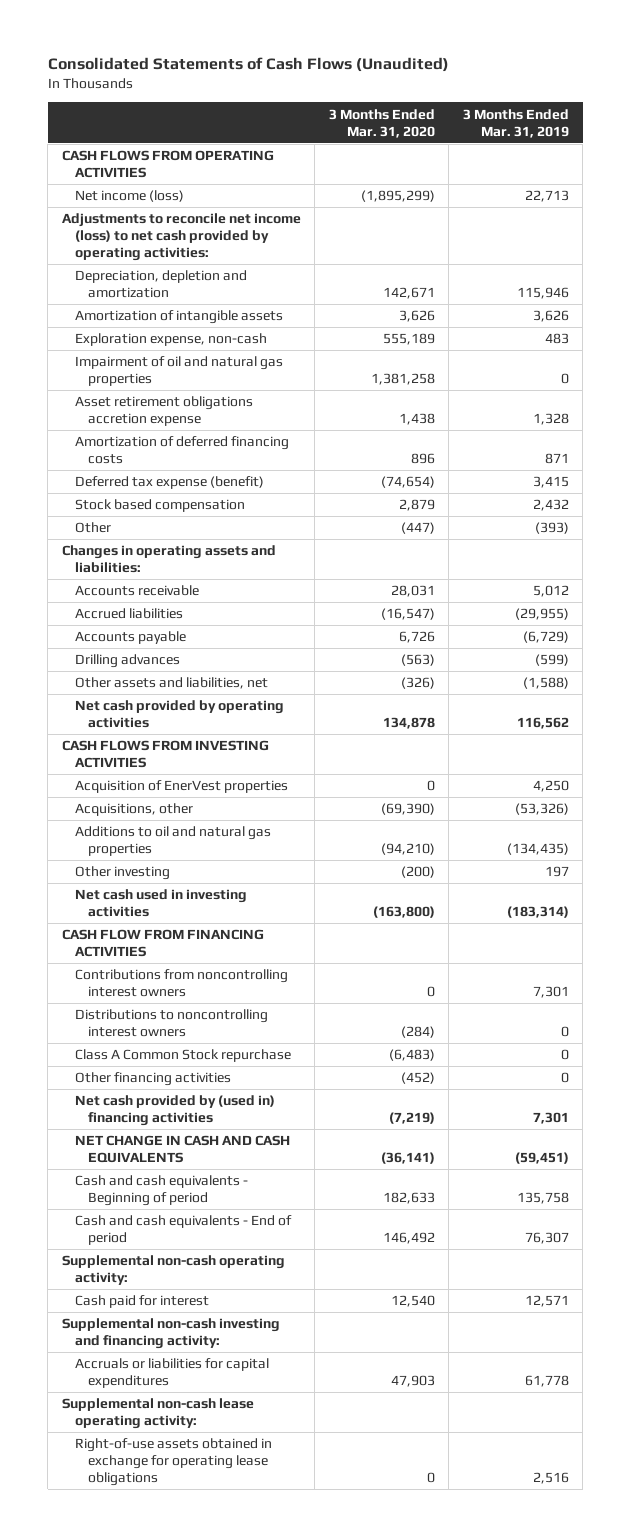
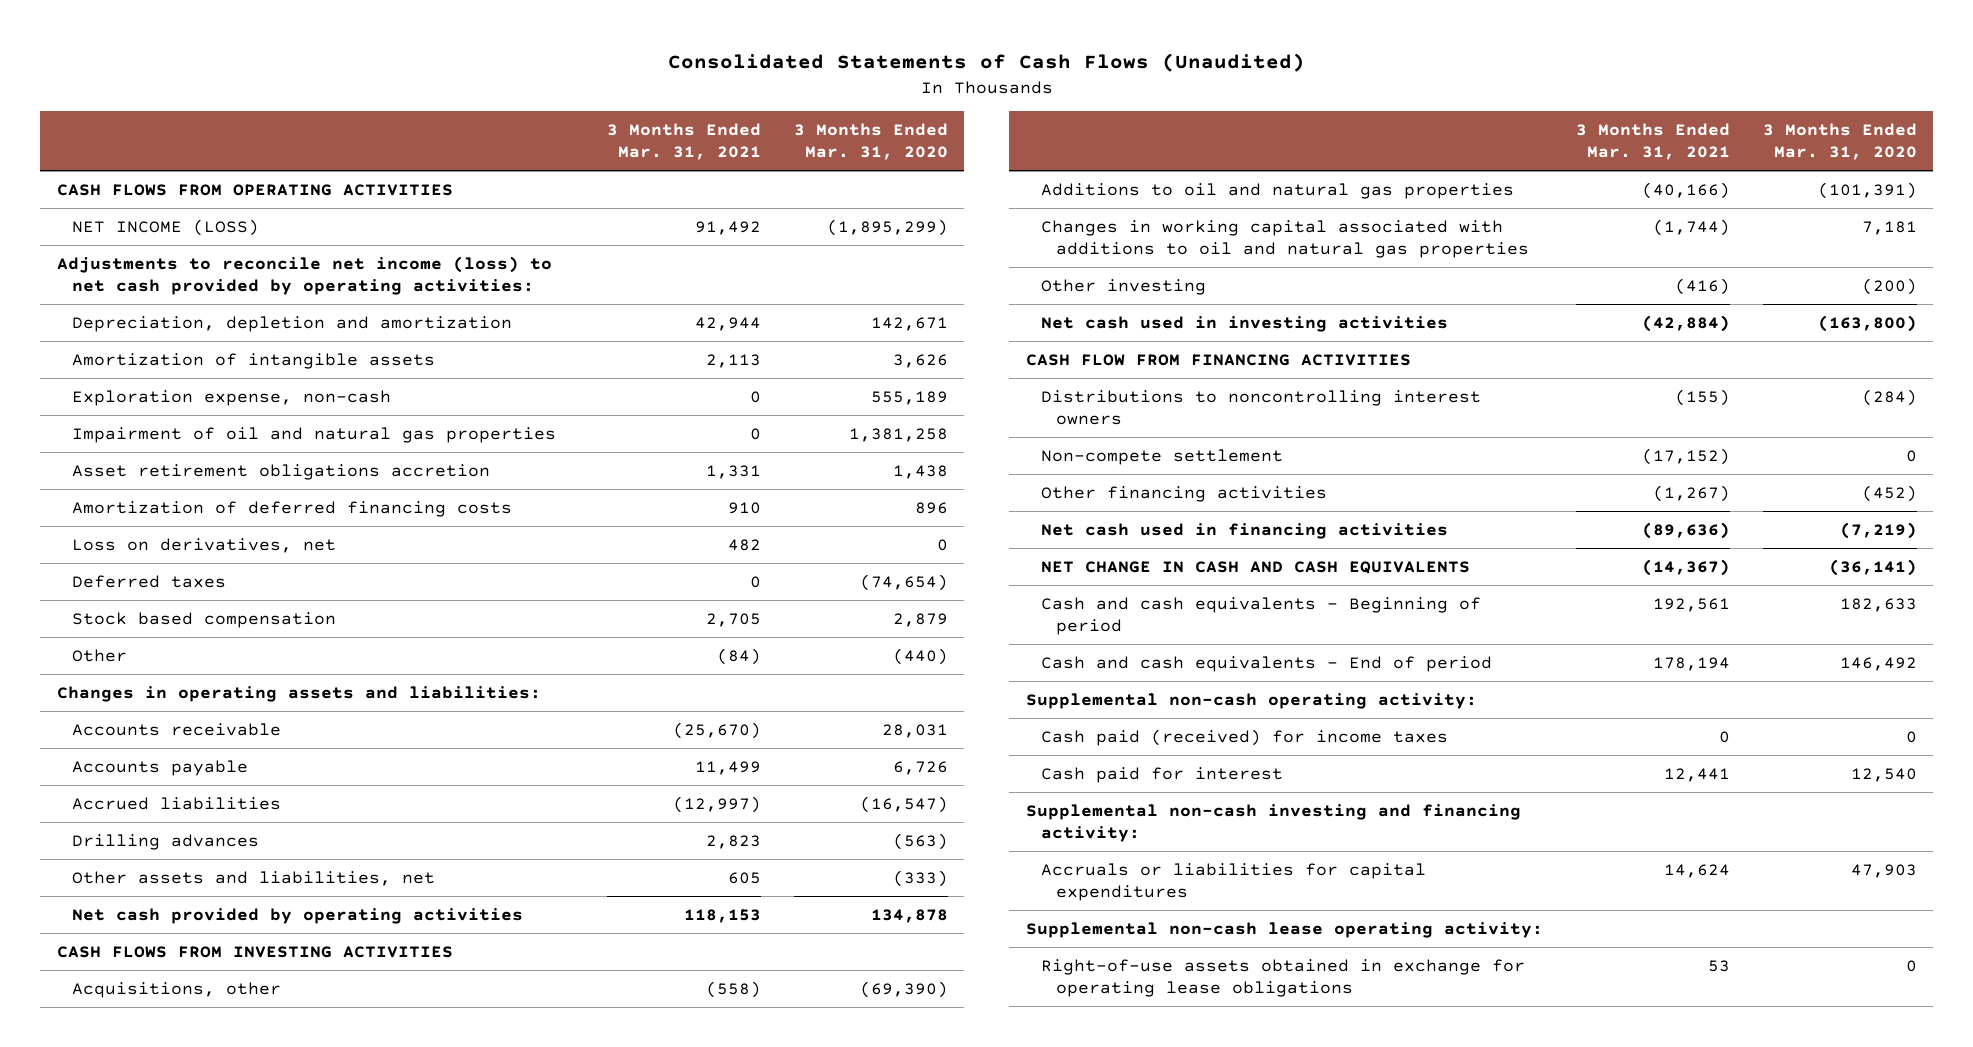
- | 3 Months Ended Mar. 31, 2020 | 3 Months Ended Mar. 31, 2019
+ | 3 Months Ended Mar. 31, 2021 | 3 Months Ended Mar. 31, 2020
- Net income (loss) | (1,895,299) | 22,713
+ NET INCOME (LOSS) | 91,492 | (1,895,299)
- Asset retirement obligations accretion expense | 1,438 | 1,328
+ Asset retirement obligations accretion | 1,331 | 1,438
- Deferred tax expense (benefit) | (74,654) | 3,415
+ Loss on derivatives, net | 482 | 0
+ Deferred taxes | 0 | (74,654)
- Other | (447) | (393)
+ Other | (84) | (440)
moved down: Accrued liabilities | (12,997) | (16,547)
- Other assets and liabilities, net | (326) | (1,588)
+ Other assets and liabilities, net | 605 | (333)
- Acquisition of EnerVest properties | 0 | 4,250
- Additions to oil and natural gas properties | (94,210) | (134,435)
+ Additions to oil and natural gas properties | (40,166) | (101,391)
+ Changes in working capital associated with additions to oil and natural gas properties | (1,744) | 7,181
- Contributions from noncontrolling interest owners | 0 | 7,301
- Class A Common Stock repurchase | (6,483) | 0
+ Non-compete settlement | (17,152) | 0
- Net cash provided by (used in) financing activities | (7,219) | 7,301
+ Net cash used in financing activities | (89,636) | (7,219)
+ Cash paid (received) for income taxes | 0 | 0

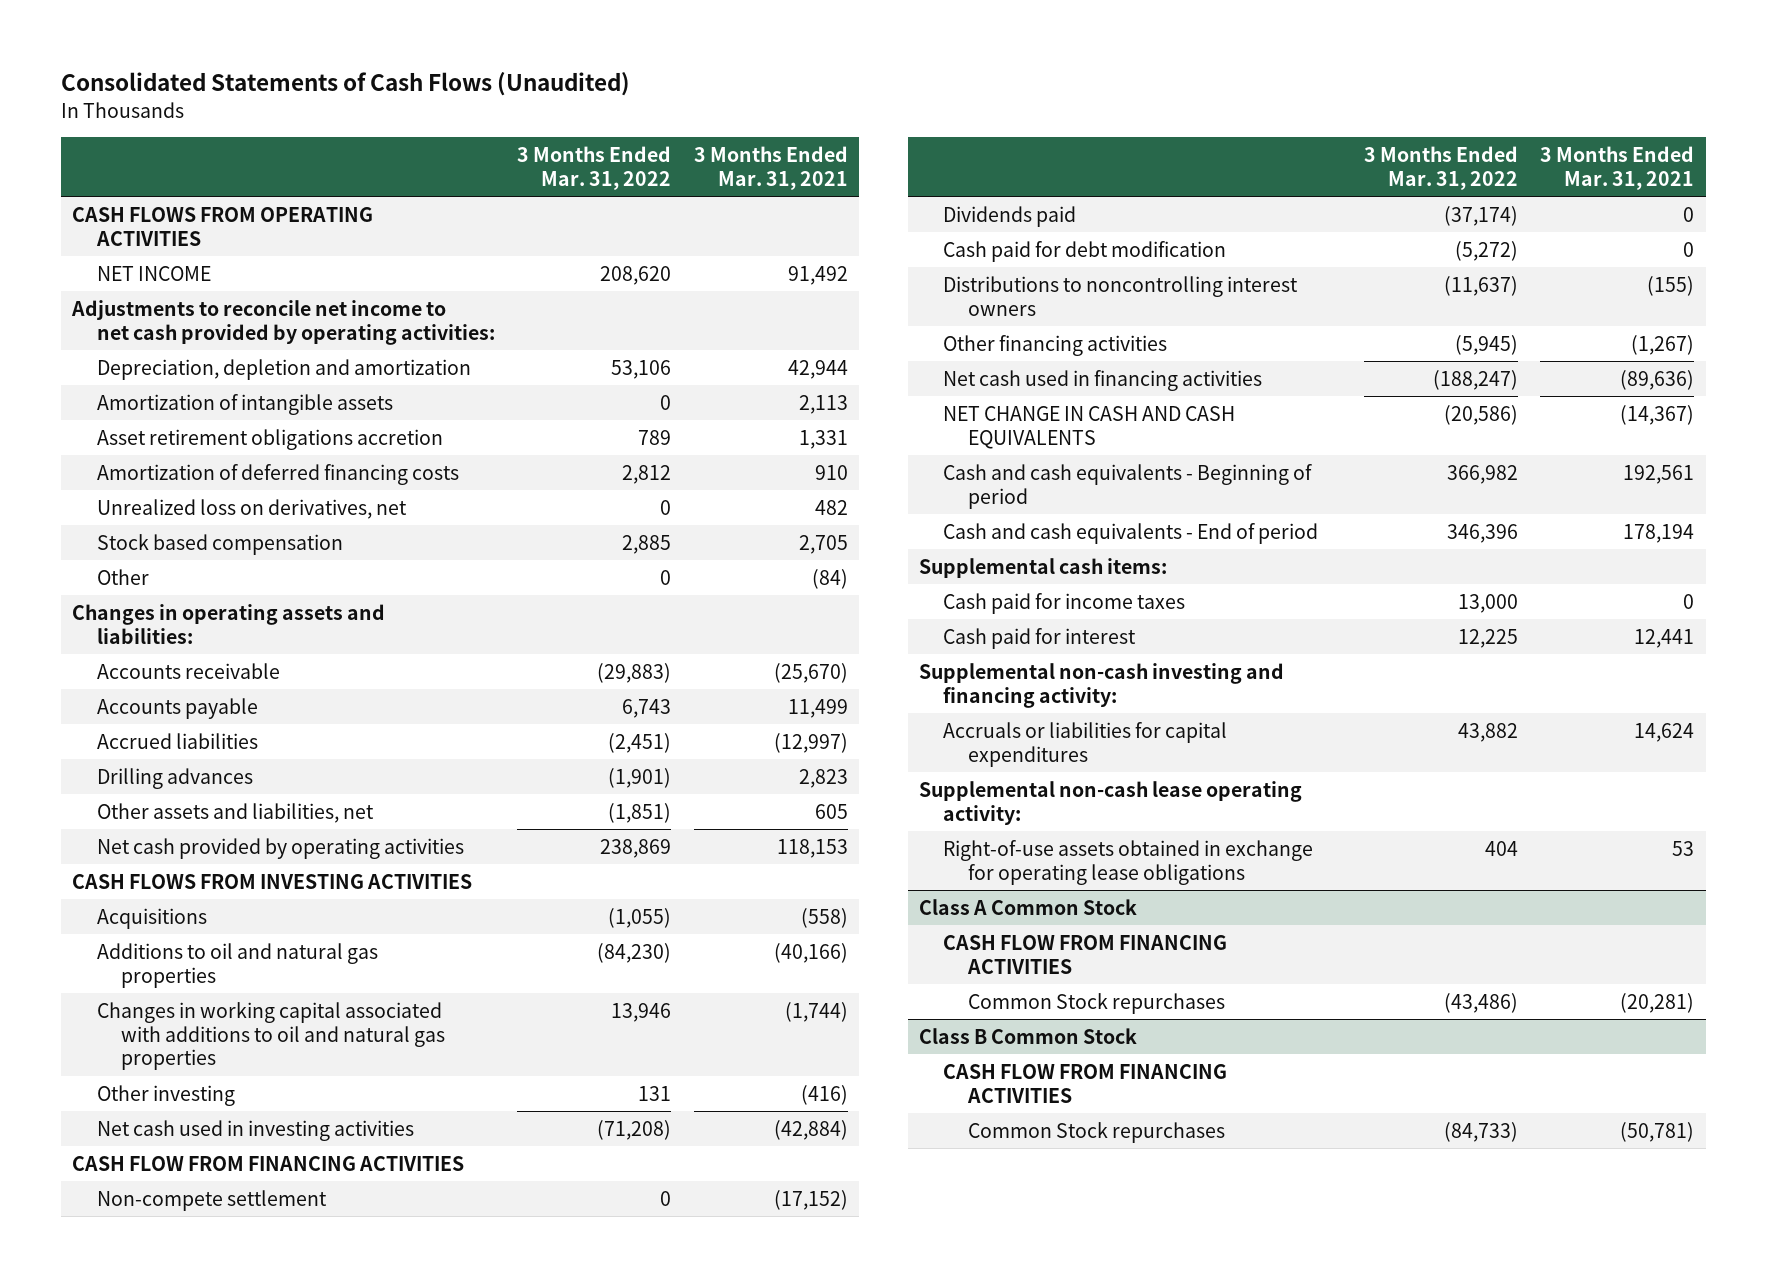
- | 3 Months Ended Mar. 31, 2021 | 3 Months Ended Mar. 31, 2020
+ | 3 Months Ended Mar. 31, 2022 | 3 Months Ended Mar. 31, 2021
- NET INCOME (LOSS) | 91,492 | (1,895,299)
- Adjustments to reconcile net income (loss) to net cash provided by operating activities:
+ NET INCOME | 208,620 | 91,492
+ Adjustments to reconcile net income to net cash provided by operating activities:
- Exploration expense, non-cash | 0 | 555,189
- Impairment of oil and natural gas properties | 0 | 1,381,258
- Loss on derivatives, net | 482 | 0
- Deferred taxes | 0 | (74,654)
+ Unrealized loss on derivatives, net | 0 | 482
- Acquisitions, other | (558) | (69,390)
+ Acquisitions | (1,055) | (558)
+ Dividends paid | (37,174) | 0
+ Cash paid for debt modification | (5,272) | 0
moved down: Distributions to noncontrolling interest owners | (11,637) | (155)
- Supplemental non-cash operating activity:
- Cash paid (received) for income taxes | 0 | 0
+ Supplemental cash items:
+ Cash paid for income taxes | 13,000 | 0
+ Class A Common Stock
+ CASH FLOW FROM FINANCING ACTIVITIES
+ Common Stock repurchases | (43,486) | (20,281)
+ Class B Common Stock
+ CASH FLOW FROM FINANCING ACTIVITIES
+ Common Stock repurchases | (84,733) | (50,781)

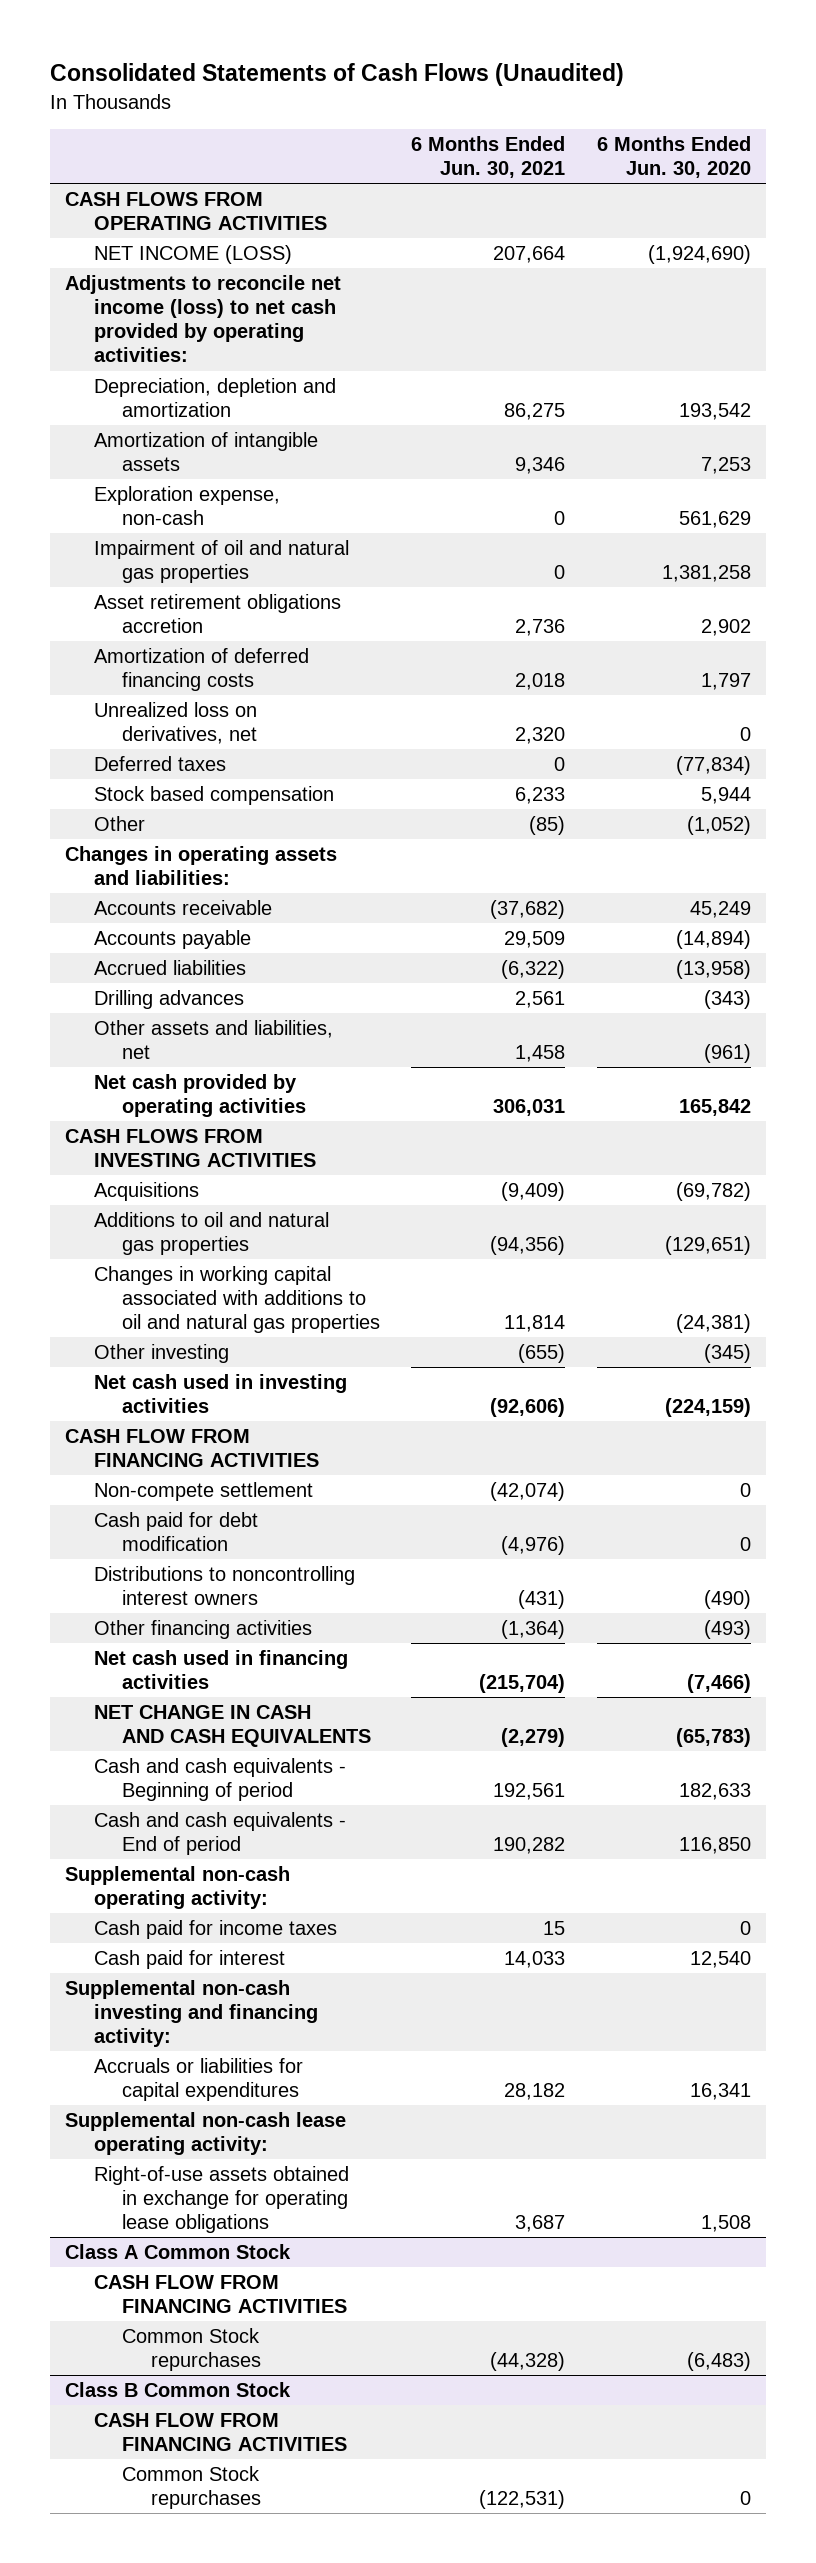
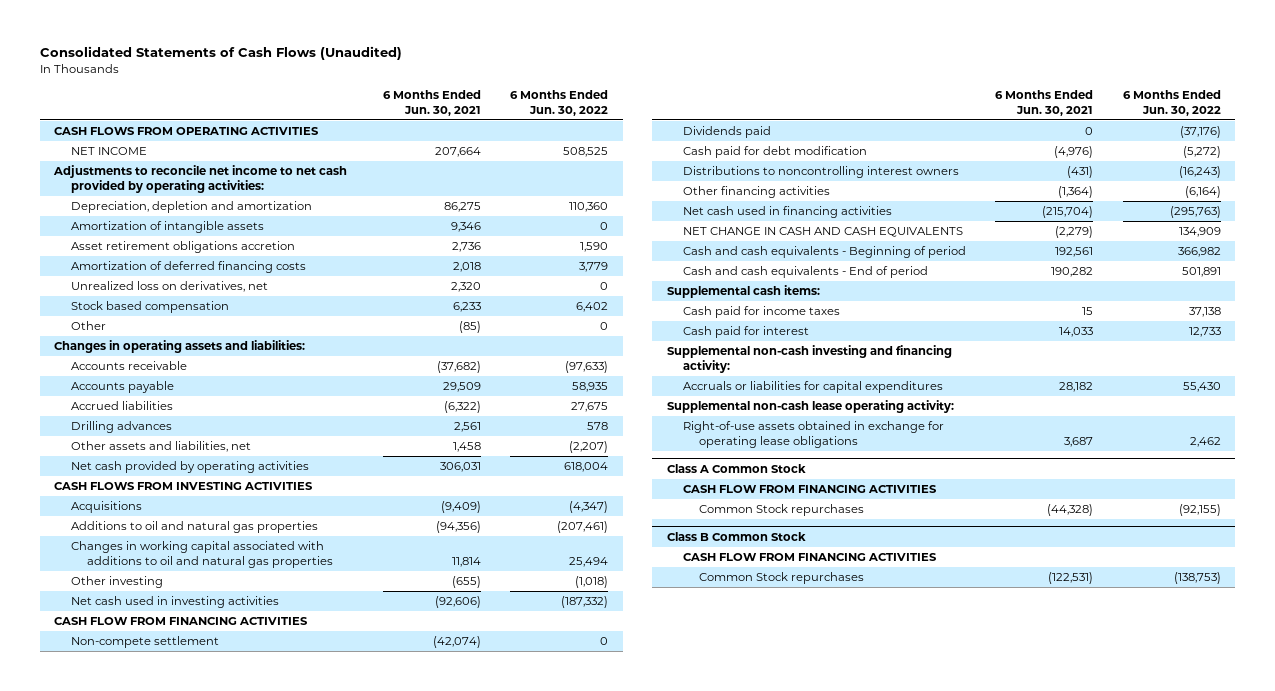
- | 6 Months Ended Jun. 30, 2021 | 6 Months Ended Jun. 30, 2020
+ | 6 Months Ended Jun. 30, 2021 | 6 Months Ended Jun. 30, 2022
- NET INCOME (LOSS) | 207,664 | (1,924,690)
- Adjustments to reconcile net income (loss) to net cash provided by operating activities:
+ NET INCOME | 207,664 | 508,525
+ Adjustments to reconcile net income to net cash provided by operating activities:
- Exploration expense, non-cash | 0 | 561,629
- Impairment of oil and natural gas properties | 0 | 1,381,258
- Deferred taxes | 0 | (77,834)
+ Dividends paid | 0 | (37,176)
- Supplemental non-cash operating activity:
+ Supplemental cash items:

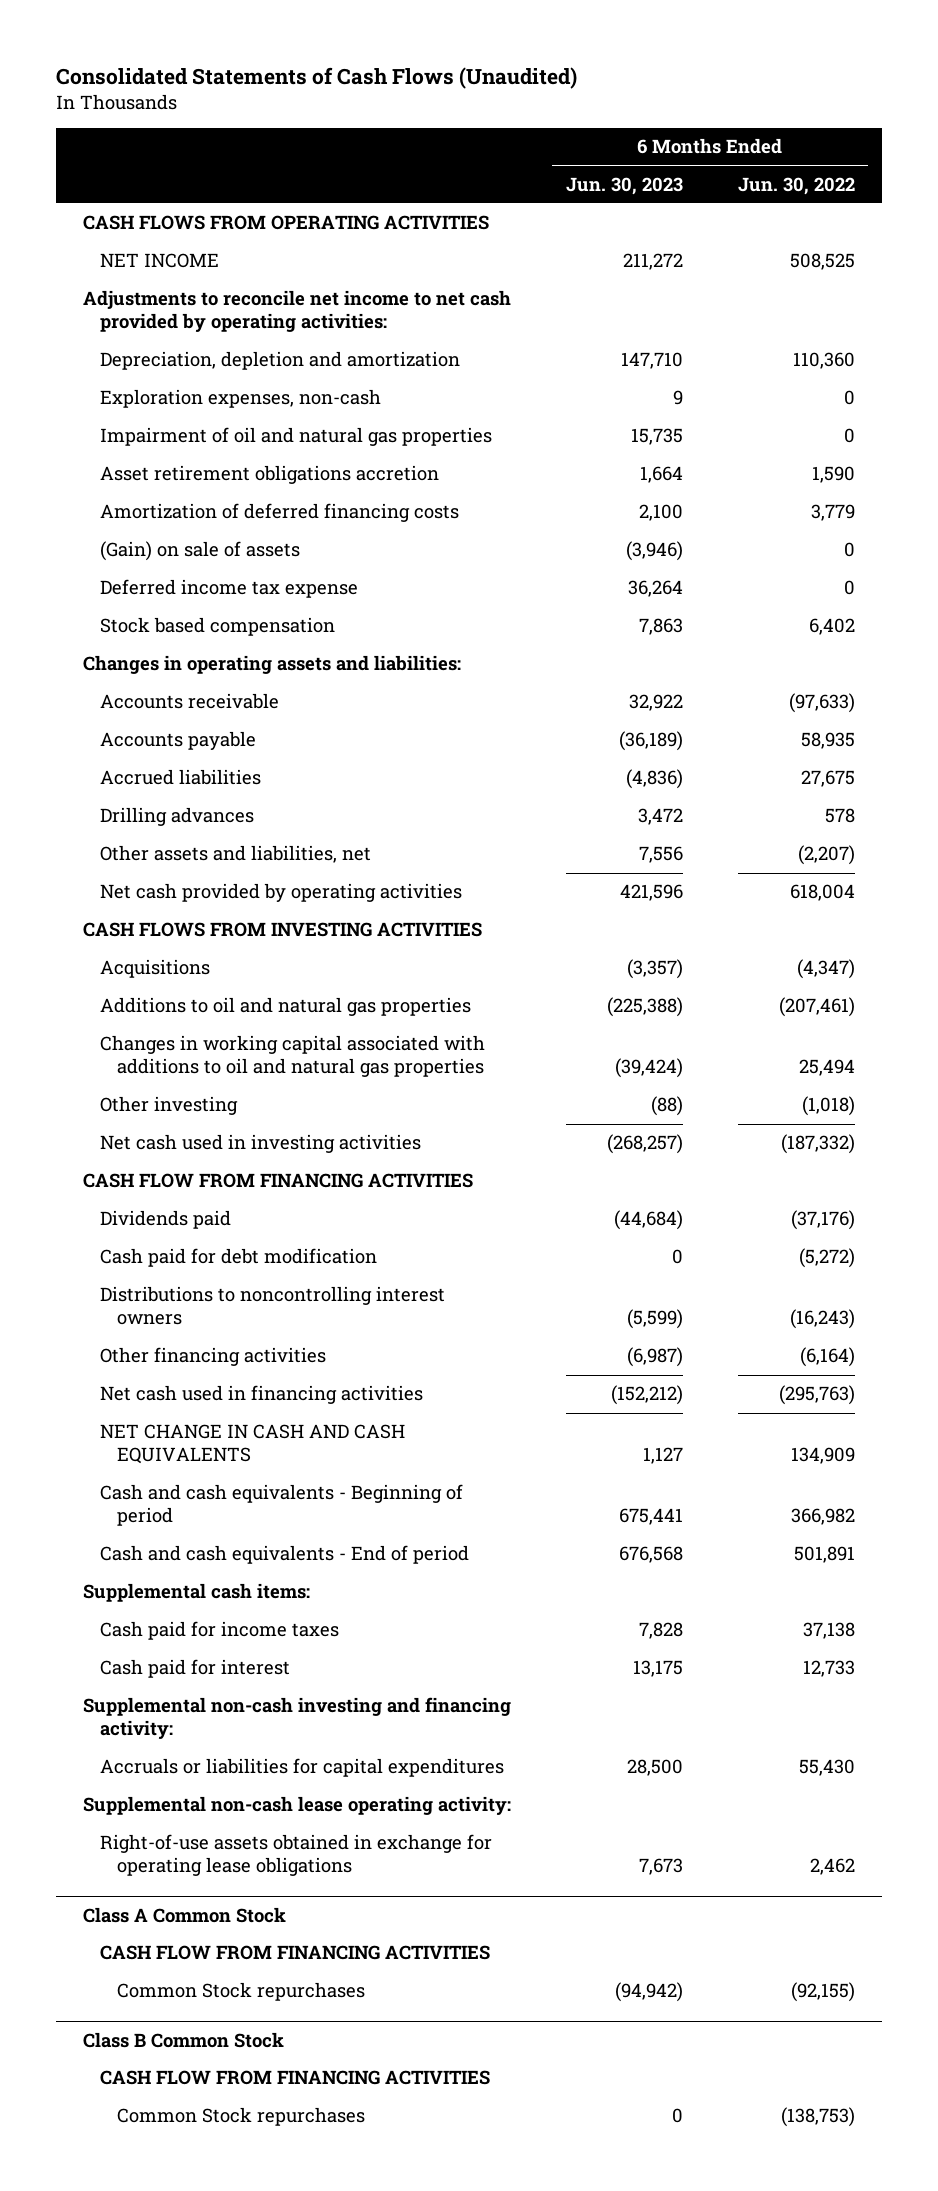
- | 6 Months Ended Jun. 30, 2021 | 6 Months Ended Jun. 30, 2022
+ | 6 Months Ended Jun. 30, 2023 | 6 Months Ended Jun. 30, 2022
- Amortization of intangible assets | 9,346 | 0
+ Exploration expenses, non-cash | 9 | 0
+ Impairment of oil and natural gas properties | 15,735 | 0
- Unrealized loss on derivatives, net | 2,320 | 0
+ (Gain) on sale of assets | (3,946) | 0
+ Deferred income tax expense | 36,264 | 0
- Other | (85) | 0
- Non-compete settlement | (42,074) | 0

